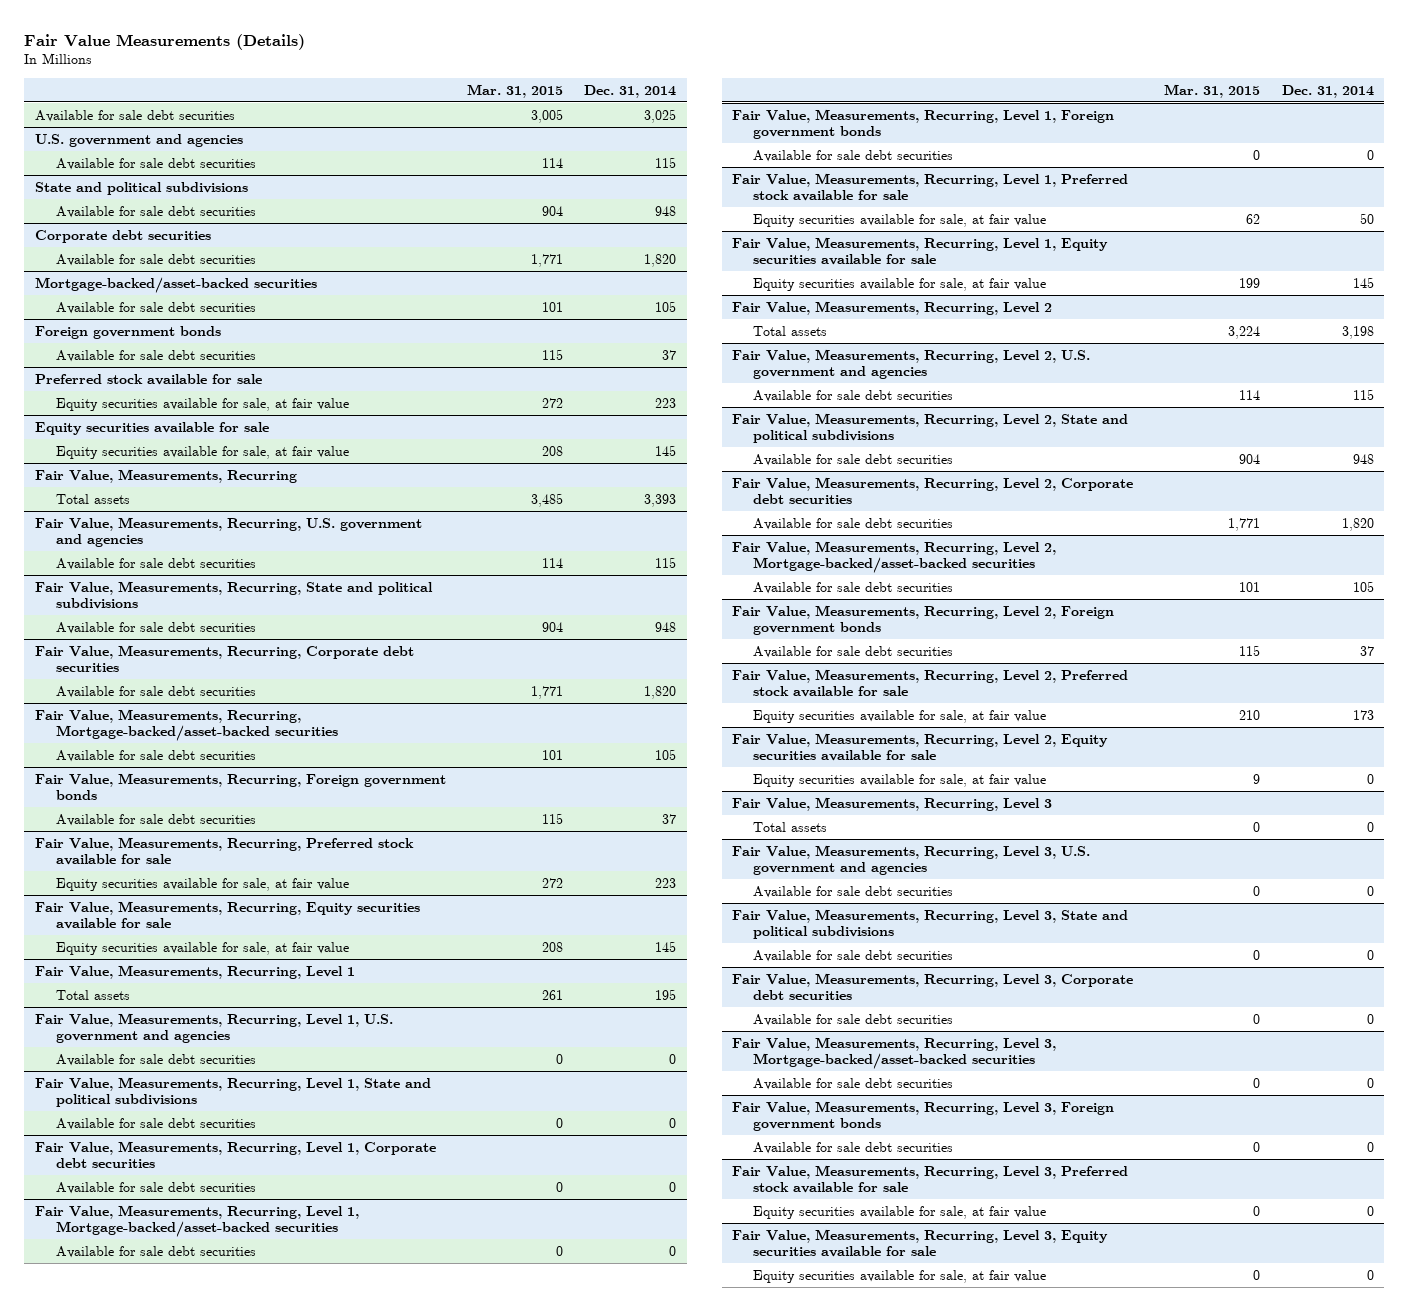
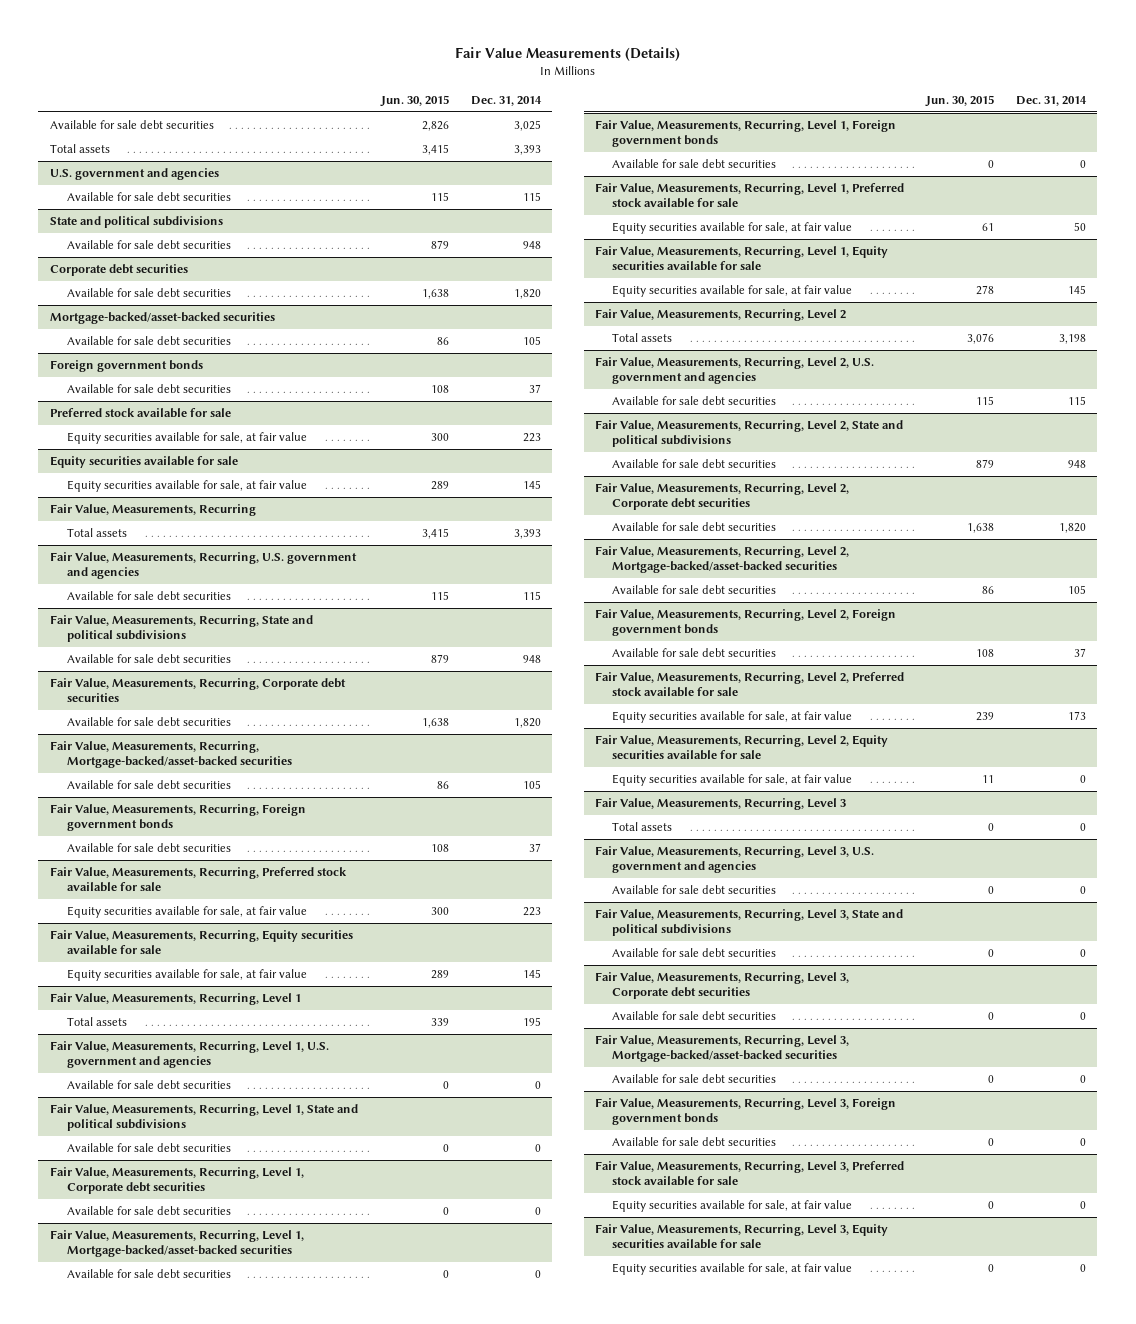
- | Mar. 31, 2015 | Dec. 31, 2014
+ | Jun. 30, 2015 | Dec. 31, 2014
+ Total assets | 3,415 | 3,393

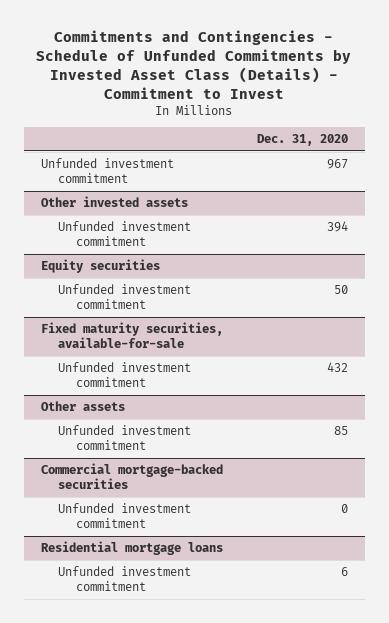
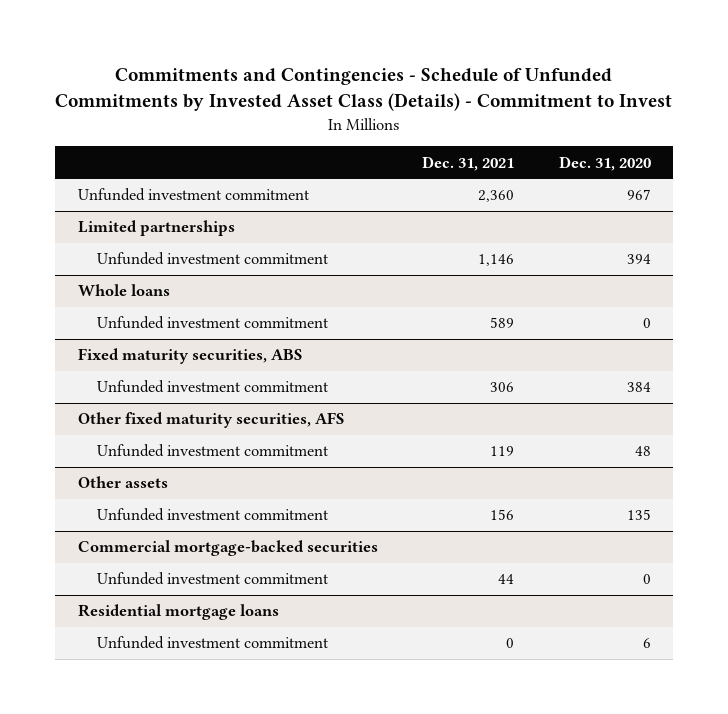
- | Dec. 31, 2020
+ | Dec. 31, 2021 | Dec. 31, 2020
- Other invested assets
+ Limited partnerships
- Equity securities
- Unfunded investment commitment | 50
- Fixed maturity securities, available-for-sale
- Unfunded investment commitment | 432
+ Whole loans
+ Unfunded investment commitment | 589 | 0
+ Fixed maturity securities, ABS
+ Unfunded investment commitment | 306 | 384
+ Other fixed maturity securities, AFS
+ Unfunded investment commitment | 119 | 48
@ Other assets
- Unfunded investment commitment | 85
+ Unfunded investment commitment | 156 | 135

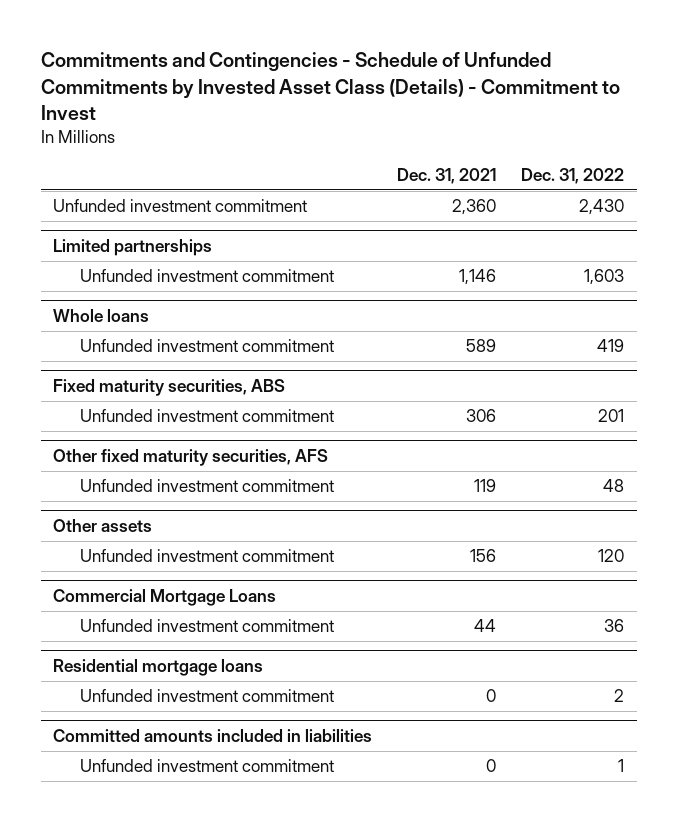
- | Dec. 31, 2021 | Dec. 31, 2020
+ | Dec. 31, 2021 | Dec. 31, 2022
- Commercial mortgage-backed securities
+ Commercial Mortgage Loans
+ Committed amounts included in liabilities
+ Unfunded investment commitment | 0 | 1

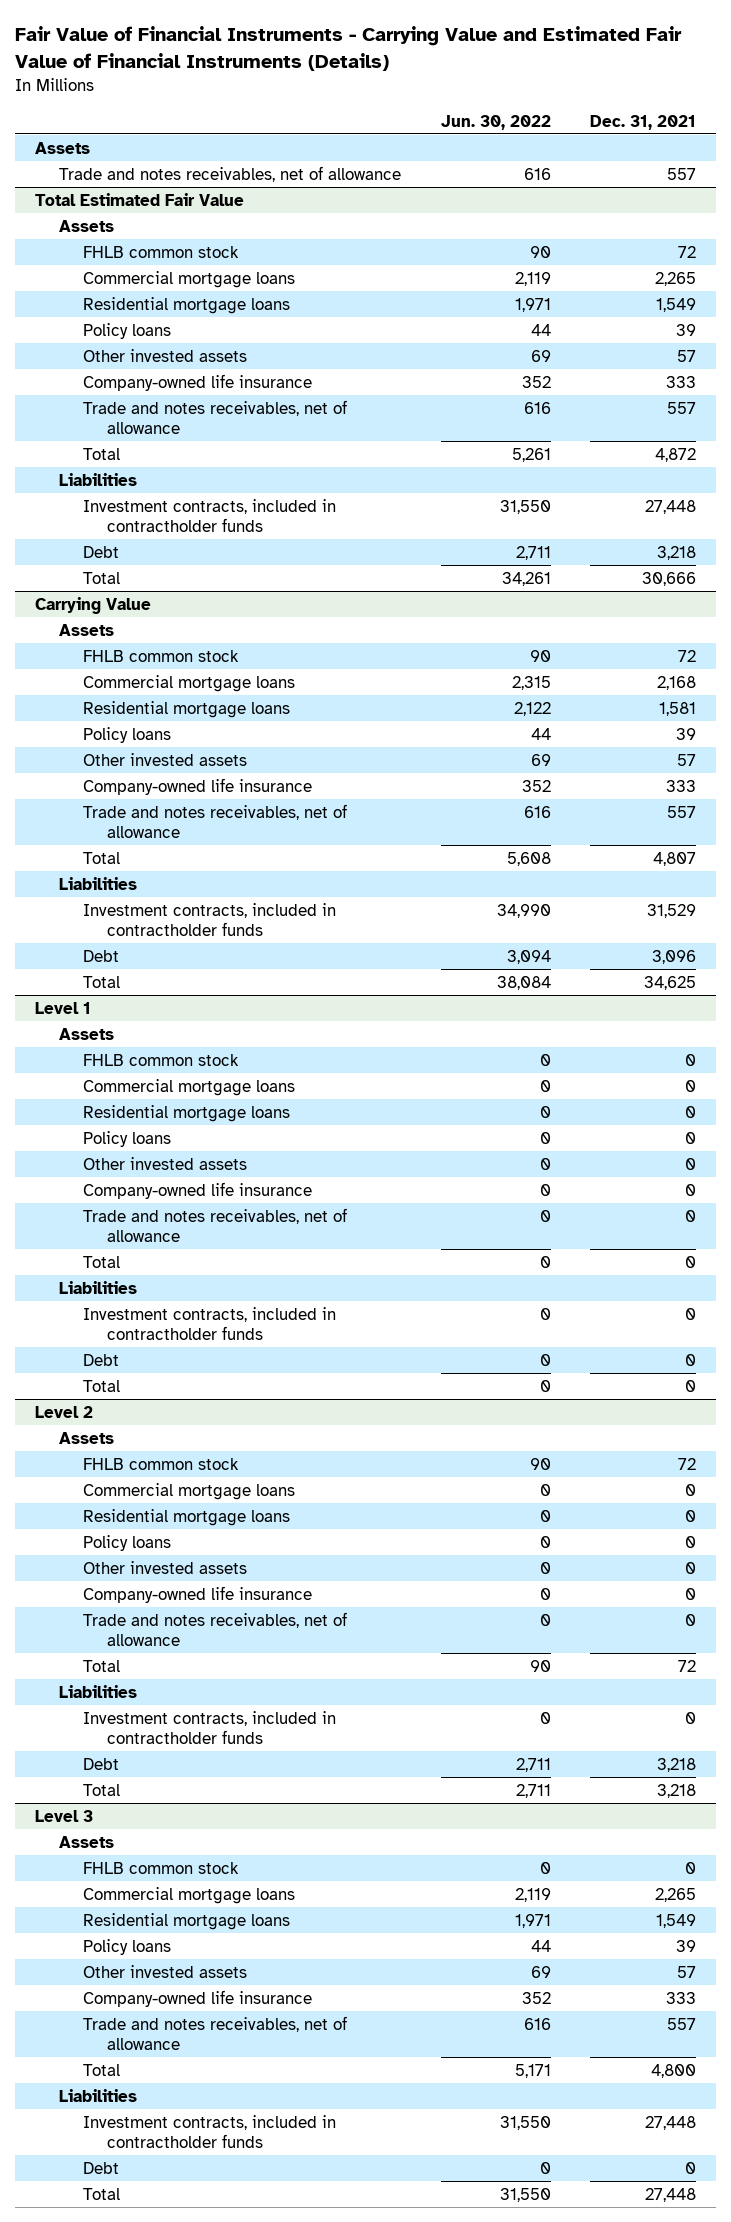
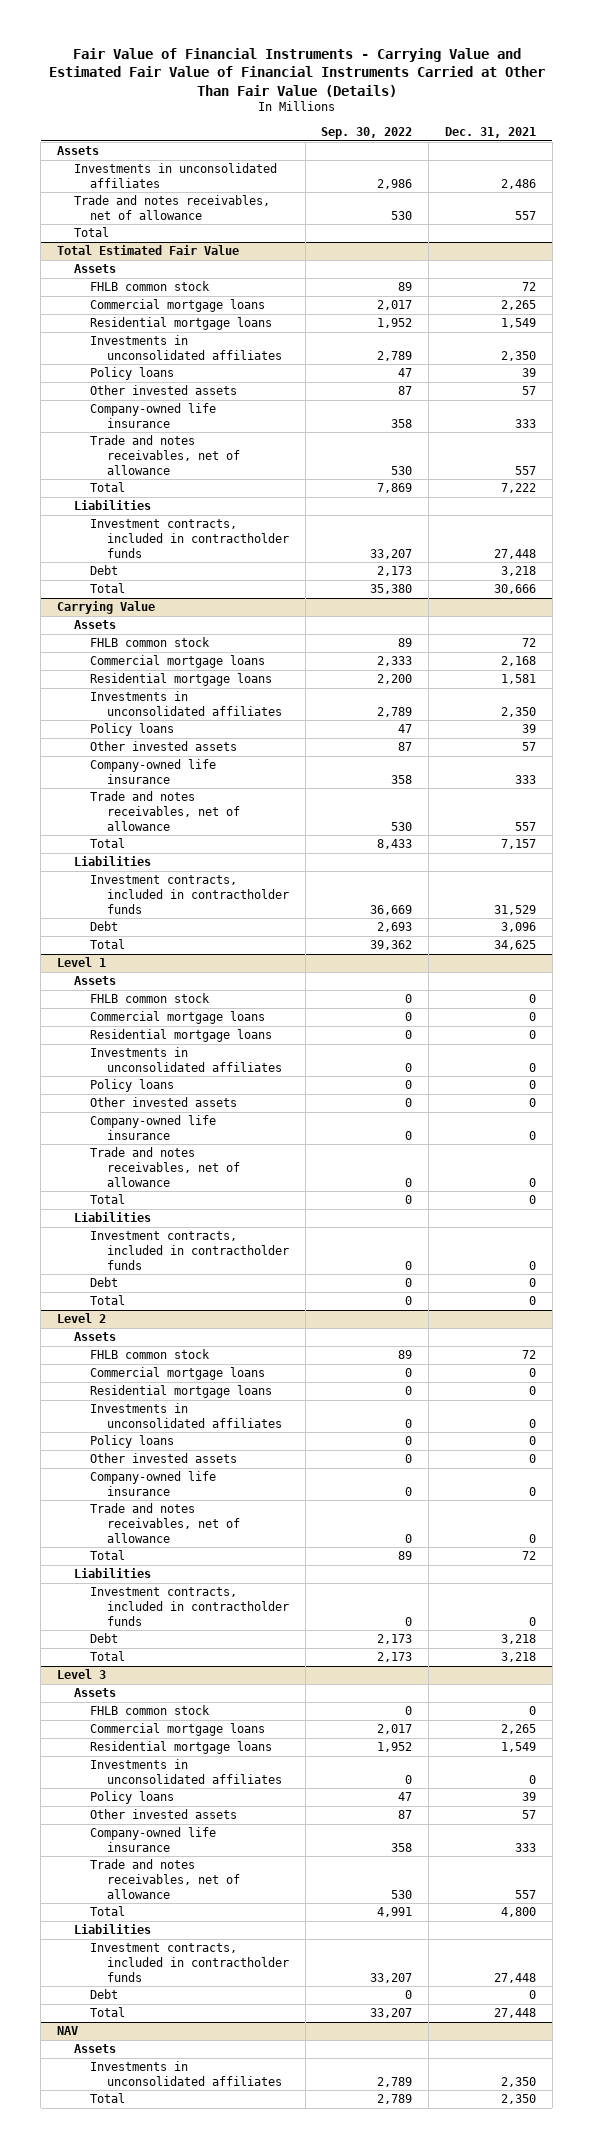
- Fair Value of Financial Instruments - Carrying Value and Estimated Fair Value of Financial Instruments (Details)
+ Fair Value of Financial Instruments - Carrying Value and Estimated Fair Value of Financial Instruments Carried at Other Than Fair Value (Details)
- | Jun. 30, 2022 | Dec. 31, 2021
+ | Sep. 30, 2022 | Dec. 31, 2021
+ Investments in unconsolidated affiliates | 2,986 | 2,486
+ Total
@ Total Estimated Fair Value
+ Investments in unconsolidated affiliates | 2,789 | 2,350
- Total | 5,261 | 4,872
+ Total | 7,869 | 7,222
@ Carrying Value
+ Investments in unconsolidated affiliates | 2,789 | 2,350
- Total | 5,608 | 4,807
+ Total | 8,433 | 7,157
@ Level 1
+ Investments in unconsolidated affiliates | 0 | 0
@ Level 2
+ Investments in unconsolidated affiliates | 0 | 0
@ Level 3
+ Investments in unconsolidated affiliates | 0 | 0
+ NAV
+ Assets
+ Investments in unconsolidated affiliates | 2,789 | 2,350
+ Total | 2,789 | 2,350

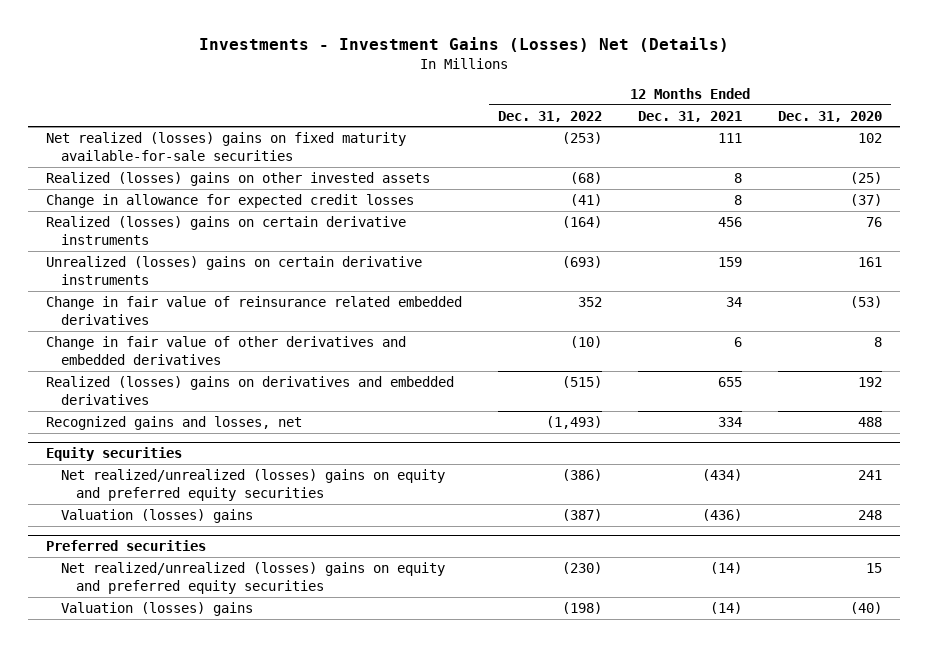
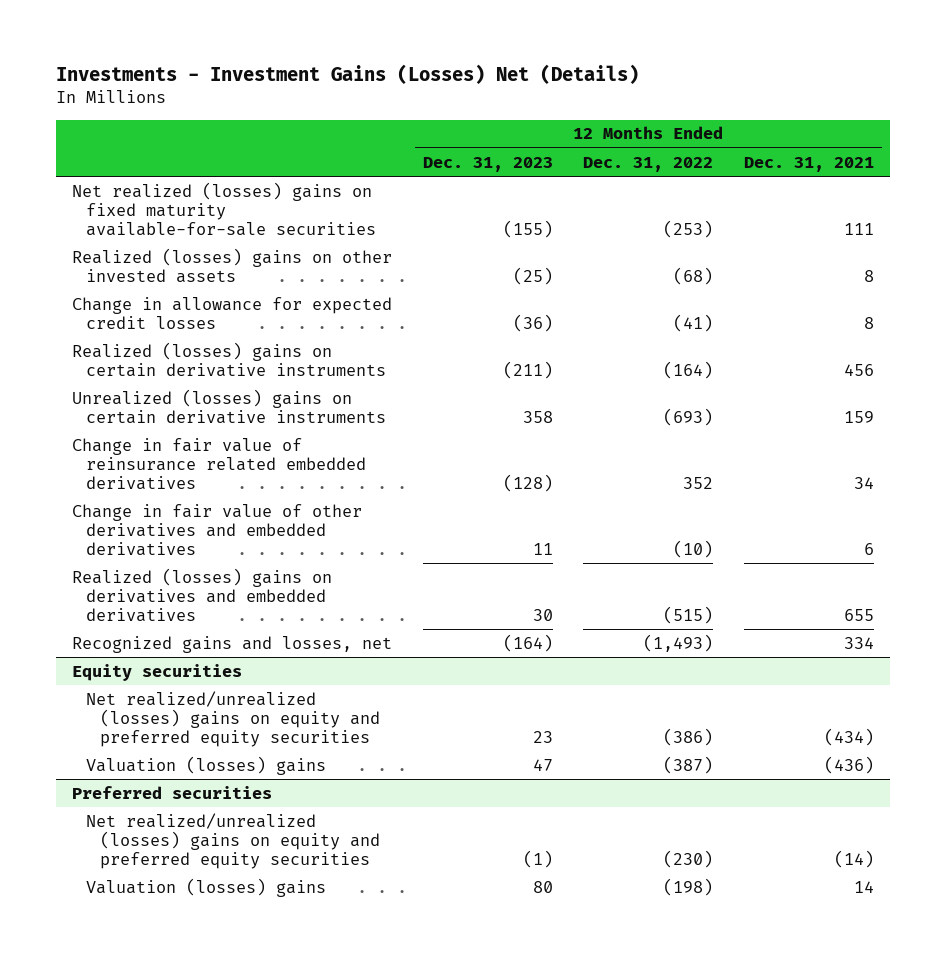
- | 12 Months Ended Dec. 31, 2022 | 12 Months Ended Dec. 31, 2021 | 12 Months Ended Dec. 31, 2020
+ | 12 Months Ended Dec. 31, 2023 | 12 Months Ended Dec. 31, 2022 | 12 Months Ended Dec. 31, 2021
@ Preferred securities
- Valuation (losses) gains | (198) | (14) | (40)
+ Valuation (losses) gains | 80 | (198) | 14

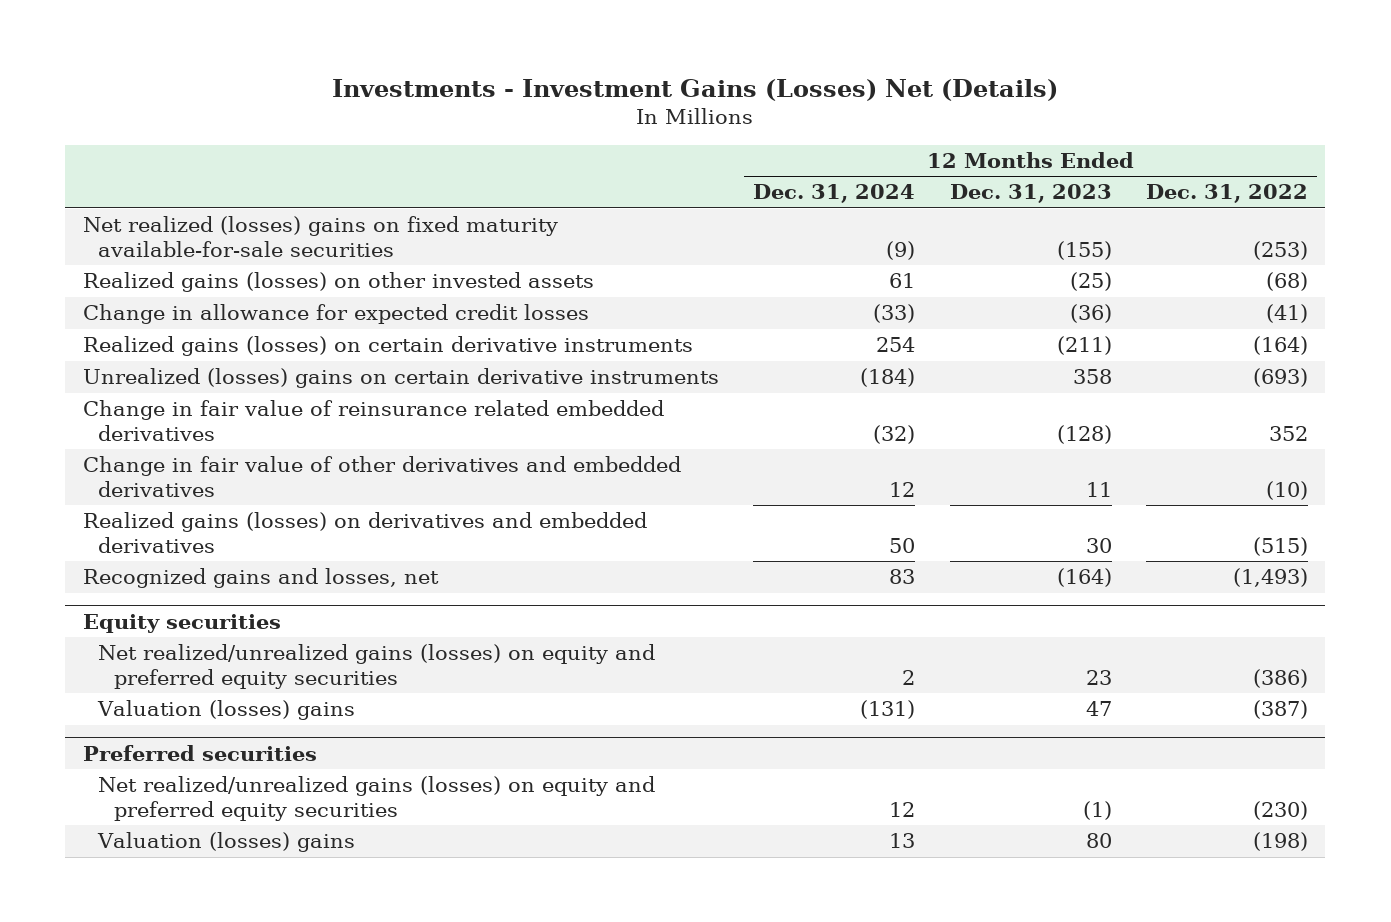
- | 12 Months Ended Dec. 31, 2023 | 12 Months Ended Dec. 31, 2022 | 12 Months Ended Dec. 31, 2021
+ | 12 Months Ended Dec. 31, 2024 | 12 Months Ended Dec. 31, 2023 | 12 Months Ended Dec. 31, 2022
- Realized (losses) gains on other invested assets | (25) | (68) | 8
+ Realized gains (losses) on other invested assets | 61 | (25) | (68)
- Realized (losses) gains on certain derivative instruments | (211) | (164) | 456
+ Realized gains (losses) on certain derivative instruments | 254 | (211) | (164)
- Realized (losses) gains on derivatives and embedded derivatives | 30 | (515) | 655
+ Realized gains (losses) on derivatives and embedded derivatives | 50 | 30 | (515)
@ Equity securities
- Net realized/unrealized (losses) gains on equity and preferred equity securities | 23 | (386) | (434)
+ Net realized/unrealized gains (losses) on equity and preferred equity securities | 2 | 23 | (386)
@ Preferred securities
- Net realized/unrealized (losses) gains on equity and preferred equity securities | (1) | (230) | (14)
+ Net realized/unrealized gains (losses) on equity and preferred equity securities | 12 | (1) | (230)

